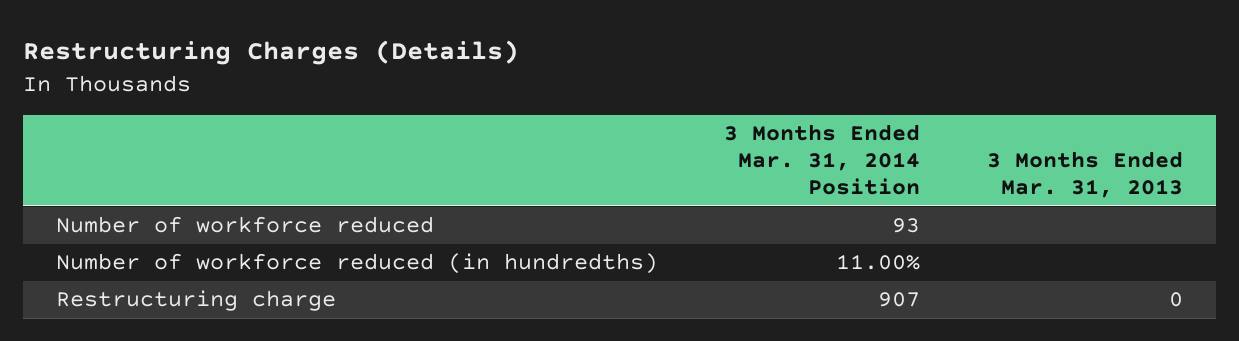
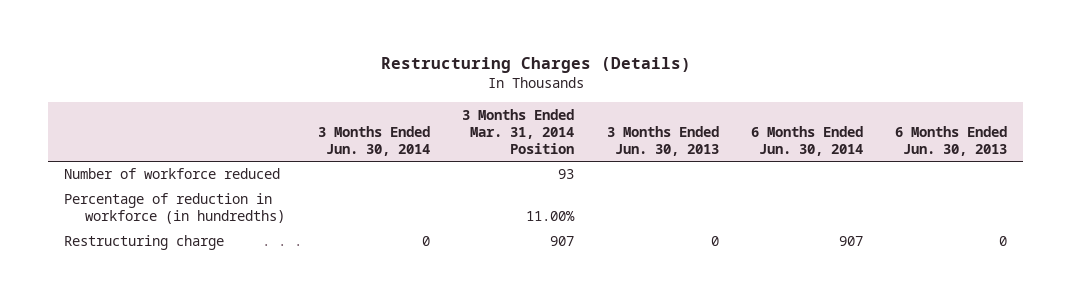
- | 3 Months Ended Mar. 31, 2014 Position | 3 Months Ended Mar. 31, 2013
+ | 3 Months Ended Jun. 30, 2014 | 3 Months Ended Mar. 31, 2014 Position | 3 Months Ended Jun. 30, 2013 | 6 Months Ended Jun. 30, 2014 | 6 Months Ended Jun. 30, 2013
- Number of workforce reduced (in hundredths) | 11.00% |
+ Percentage of reduction in workforce (in hundredths) | | 11.00% | | |

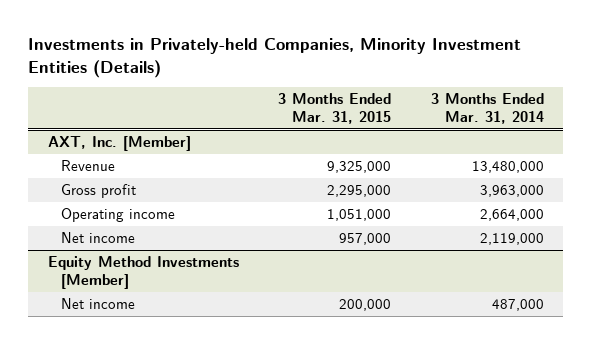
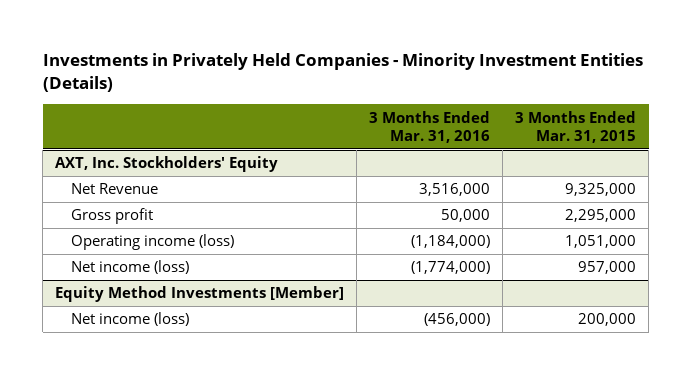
- Investments in Privately-held Companies, Minority Investment Entities (Details)
+ Investments in Privately Held Companies - Minority Investment Entities (Details)
- | 3 Months Ended Mar. 31, 2015 | 3 Months Ended Mar. 31, 2014
+ | 3 Months Ended Mar. 31, 2016 | 3 Months Ended Mar. 31, 2015
- AXT, Inc. [Member]
- Revenue | 9,325,000 | 13,480,000
+ AXT, Inc. Stockholders' Equity
+ Net Revenue | 3,516,000 | 9,325,000
- Operating income | 1,051,000 | 2,664,000
- Net income | 957,000 | 2,119,000
+ Operating income (loss) | (1,184,000) | 1,051,000
+ Net income (loss) | (1,774,000) | 957,000
@ Equity Method Investments [Member]
- Net income | 200,000 | 487,000
+ Net income (loss) | (456,000) | 200,000

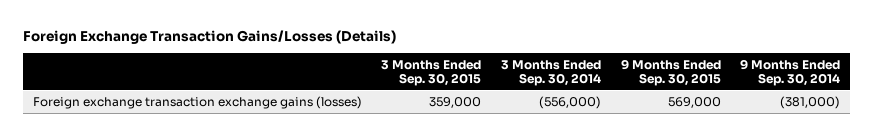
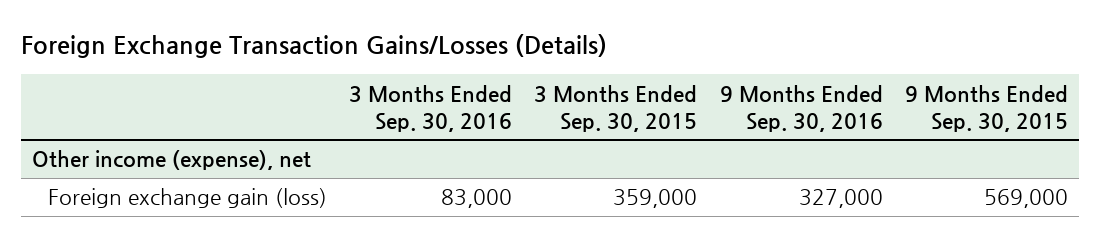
- | 3 Months Ended Sep. 30, 2015 | 3 Months Ended Sep. 30, 2014 | 9 Months Ended Sep. 30, 2015 | 9 Months Ended Sep. 30, 2014
+ | 3 Months Ended Sep. 30, 2016 | 3 Months Ended Sep. 30, 2015 | 9 Months Ended Sep. 30, 2016 | 9 Months Ended Sep. 30, 2015
- Foreign exchange transaction exchange gains (losses) | 359,000 | (556,000) | 569,000 | (381,000)
+ Other income (expense), net
+ Foreign exchange gain (loss) | 83,000 | 359,000 | 327,000 | 569,000

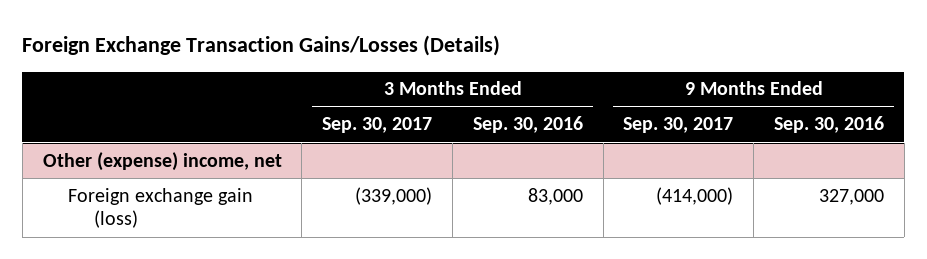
- | 3 Months Ended Sep. 30, 2016 | 3 Months Ended Sep. 30, 2015 | 9 Months Ended Sep. 30, 2016 | 9 Months Ended Sep. 30, 2015
+ | 3 Months Ended Sep. 30, 2017 | 3 Months Ended Sep. 30, 2016 | 9 Months Ended Sep. 30, 2017 | 9 Months Ended Sep. 30, 2016
- Other income (expense), net
+ Other (expense) income, net

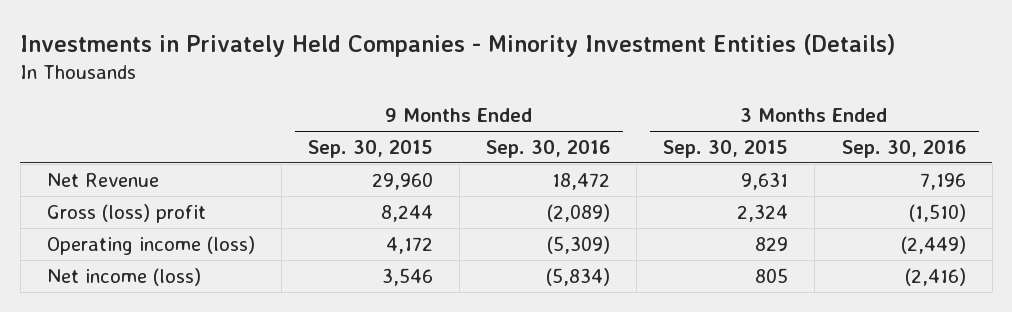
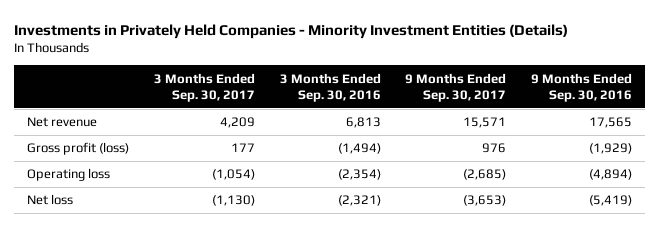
- | 9 Months Ended Sep. 30, 2015 | 9 Months Ended Sep. 30, 2016 | 3 Months Ended Sep. 30, 2015 | 3 Months Ended Sep. 30, 2016
+ | 3 Months Ended Sep. 30, 2017 | 3 Months Ended Sep. 30, 2016 | 9 Months Ended Sep. 30, 2017 | 9 Months Ended Sep. 30, 2016
- Net Revenue | 29,960 | 18,472 | 9,631 | 7,196
- Gross (loss) profit | 8,244 | (2,089) | 2,324 | (1,510)
- Operating income (loss) | 4,172 | (5,309) | 829 | (2,449)
- Net income (loss) | 3,546 | (5,834) | 805 | (2,416)
+ Net revenue | 4,209 | 6,813 | 15,571 | 17,565
+ Gross profit (loss) | 177 | (1,494) | 976 | (1,929)
+ Operating loss | (1,054) | (2,354) | (2,685) | (4,894)
+ Net loss | (1,130) | (2,321) | (3,653) | (5,419)

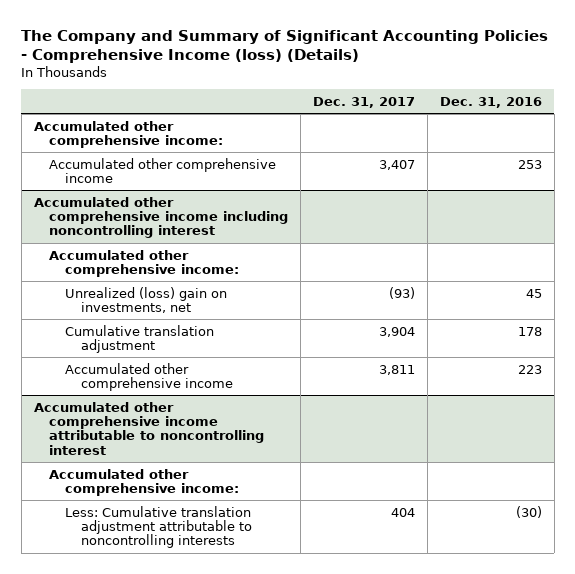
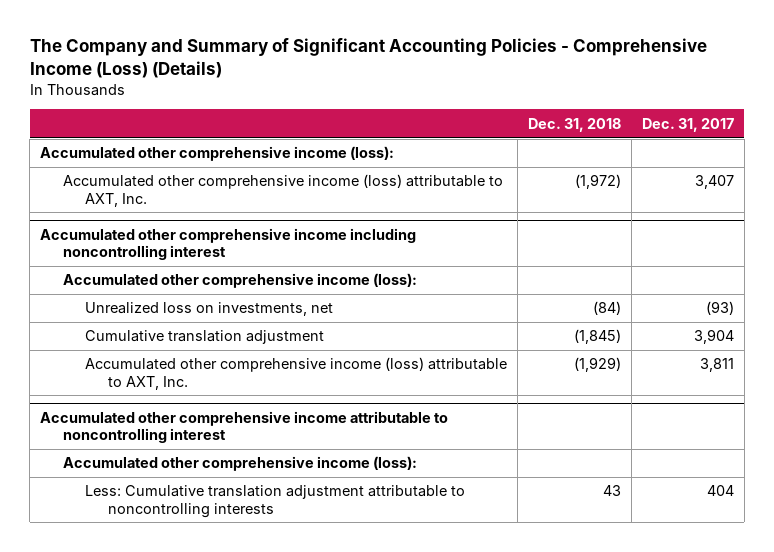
- The Company and Summary of Significant Accounting Policies - Comprehensive Income (loss) (Details)
+ The Company and Summary of Significant Accounting Policies - Comprehensive Income (Loss) (Details)
- | Dec. 31, 2017 | Dec. 31, 2016
+ | Dec. 31, 2018 | Dec. 31, 2017
- Accumulated other comprehensive income:
- Accumulated other comprehensive income | 3,407 | 253
+ Accumulated other comprehensive income (loss):
+ Accumulated other comprehensive income (loss) attributable to AXT, Inc. | (1,972) | 3,407
@ Accumulated other comprehensive income including noncontrolling interest
- Accumulated other comprehensive income:
- Unrealized (loss) gain on investments, net | (93) | 45
+ Accumulated other comprehensive income (loss):
+ Unrealized loss on investments, net | (84) | (93)
- Accumulated other comprehensive income | 3,811 | 223
+ Accumulated other comprehensive income (loss) attributable to AXT, Inc. | (1,929) | 3,811
@ Accumulated other comprehensive income attributable to noncontrolling interest
- Accumulated other comprehensive income:
+ Accumulated other comprehensive income (loss):

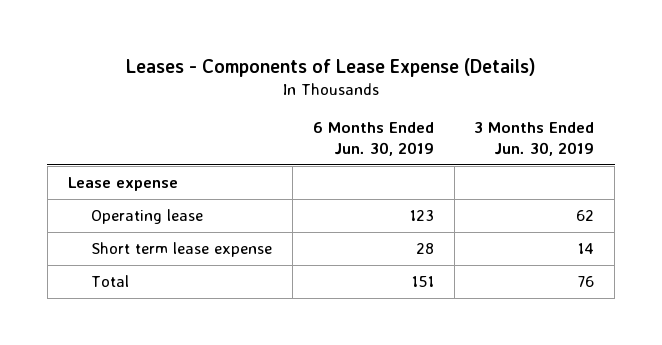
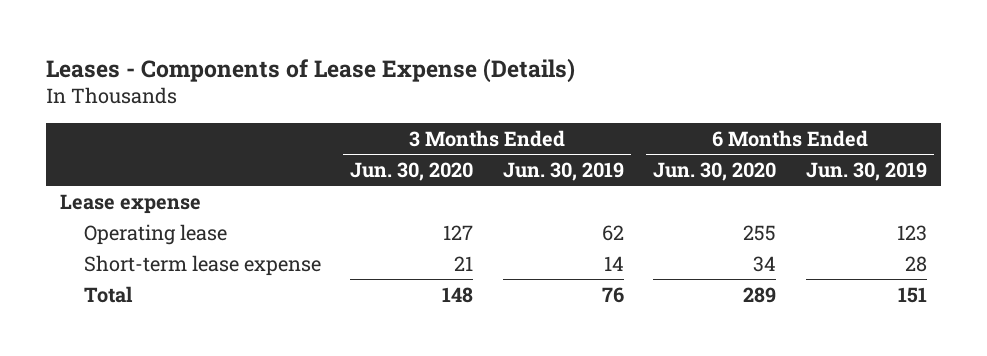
- | 6 Months Ended Jun. 30, 2019 | 3 Months Ended Jun. 30, 2019
+ | 3 Months Ended Jun. 30, 2020 | 3 Months Ended Jun. 30, 2019 | 6 Months Ended Jun. 30, 2020 | 6 Months Ended Jun. 30, 2019
- Short term lease expense | 28 | 14
+ Short-term lease expense | 21 | 14 | 34 | 28

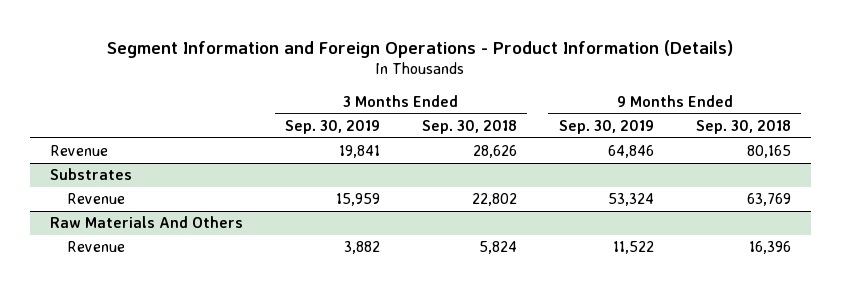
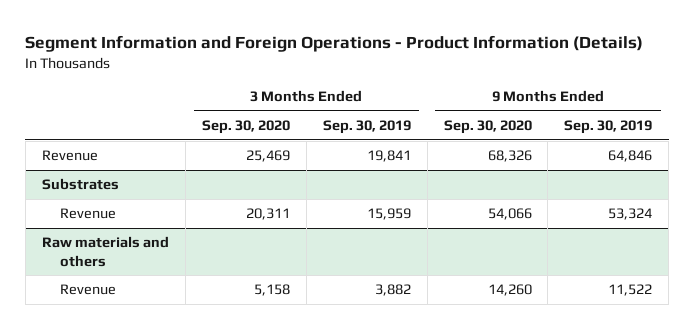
- | 3 Months Ended Sep. 30, 2019 | 3 Months Ended Sep. 30, 2018 | 9 Months Ended Sep. 30, 2019 | 9 Months Ended Sep. 30, 2018
+ | 3 Months Ended Sep. 30, 2020 | 3 Months Ended Sep. 30, 2019 | 9 Months Ended Sep. 30, 2020 | 9 Months Ended Sep. 30, 2019
- Raw Materials And Others
+ Raw materials and others

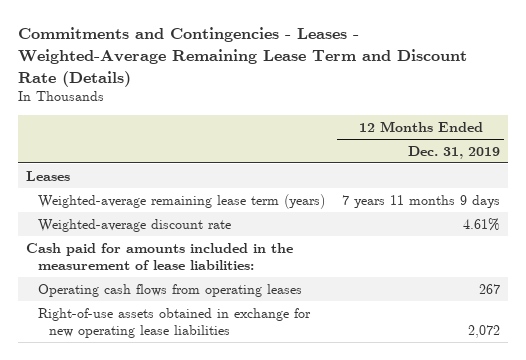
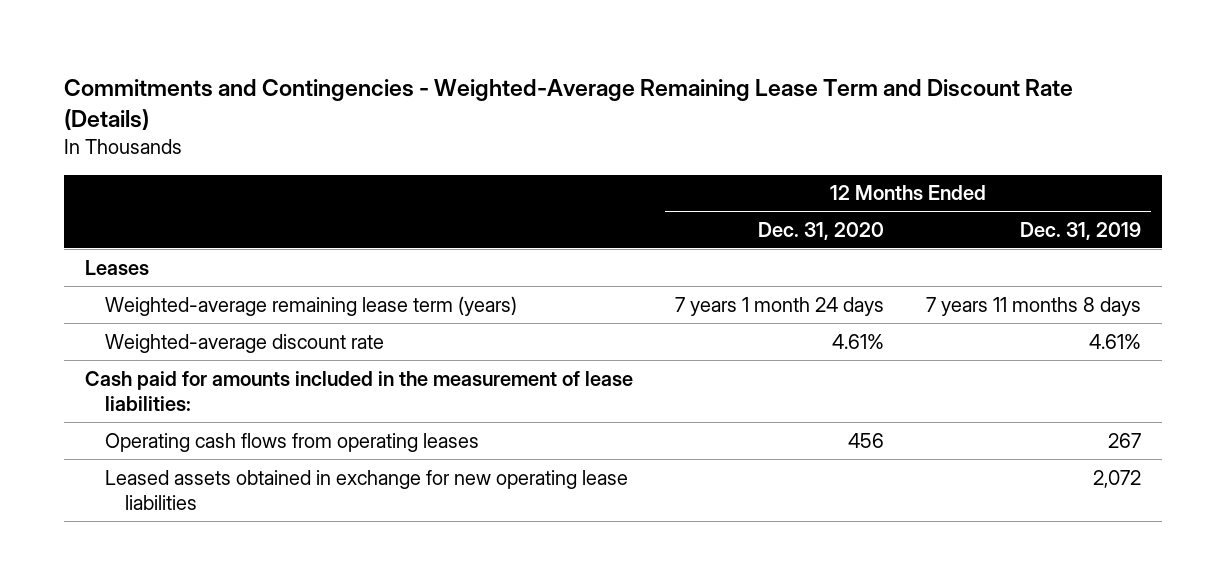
- Commitments and Contingencies - Leases - Weighted-Average Remaining Lease Term and Discount Rate (Details)
+ Commitments and Contingencies - Weighted-Average Remaining Lease Term and Discount Rate (Details)
- | 12 Months Ended Dec. 31, 2019
+ | 12 Months Ended Dec. 31, 2020 | 12 Months Ended Dec. 31, 2019
- Weighted-average remaining lease term (years) | 7 years 11 months 9 days
+ Weighted-average remaining lease term (years) | 7 years 1 month 24 days | 7 years 11 months 8 days
- Right-of-use assets obtained in exchange for new operating lease liabilities | 2,072
+ Leased assets obtained in exchange for new operating lease liabilities | | 2,072

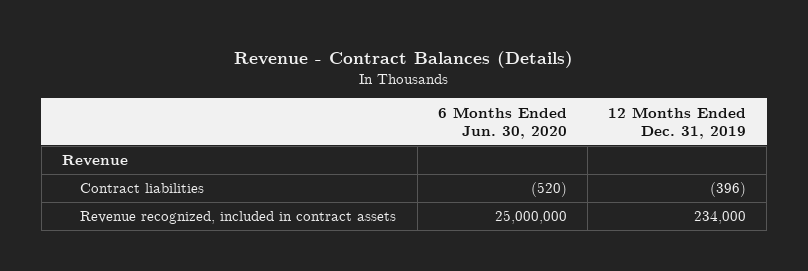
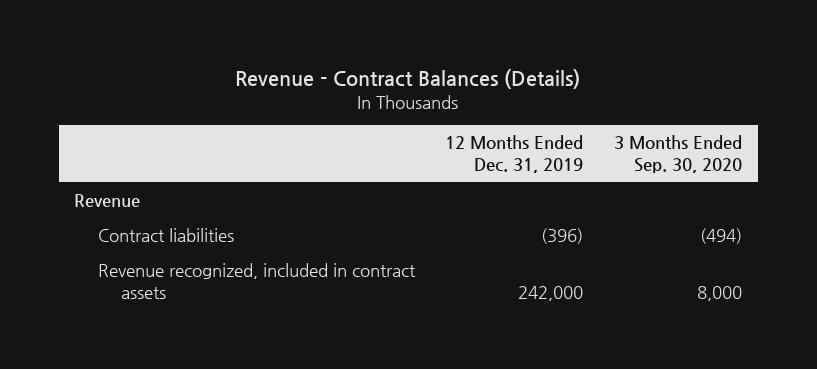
- | 6 Months Ended Jun. 30, 2020 | 12 Months Ended Dec. 31, 2019
+ | 12 Months Ended Dec. 31, 2019 | 3 Months Ended Sep. 30, 2020
- Revenue recognized, included in contract assets | 25,000,000 | 234,000
+ Revenue recognized, included in contract assets | 242,000 | 8,000

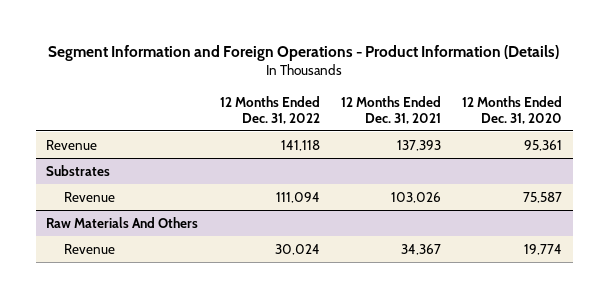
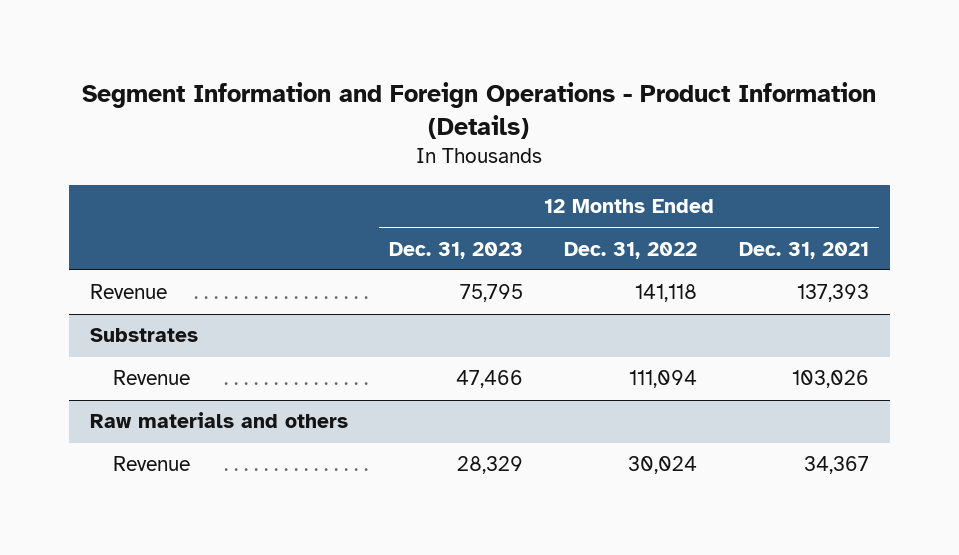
- | 12 Months Ended Dec. 31, 2022 | 12 Months Ended Dec. 31, 2021 | 12 Months Ended Dec. 31, 2020
+ | 12 Months Ended Dec. 31, 2023 | 12 Months Ended Dec. 31, 2022 | 12 Months Ended Dec. 31, 2021
- Raw Materials And Others
+ Raw materials and others

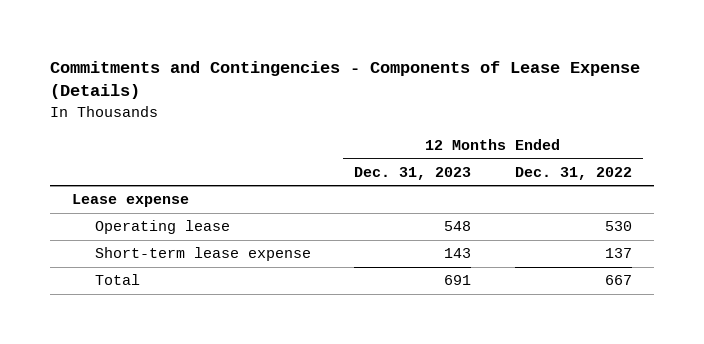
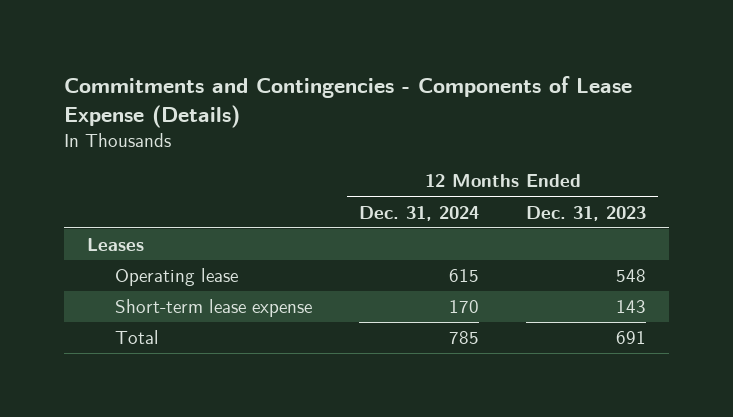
- | 12 Months Ended Dec. 31, 2023 | 12 Months Ended Dec. 31, 2022
+ | 12 Months Ended Dec. 31, 2024 | 12 Months Ended Dec. 31, 2023
- Lease expense
+ Leases

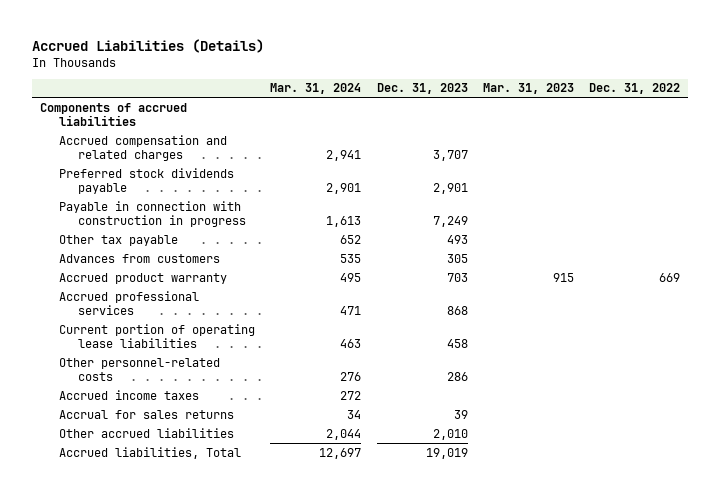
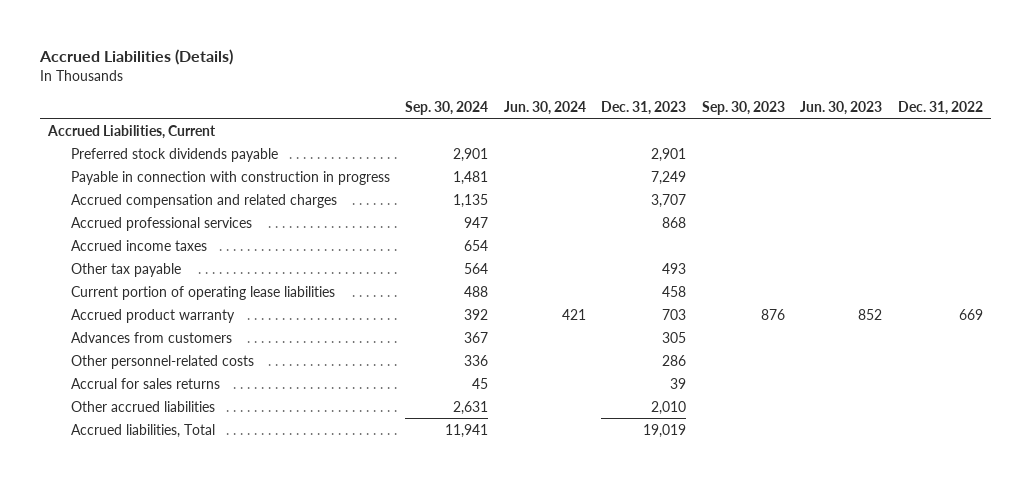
- | Mar. 31, 2024 | Dec. 31, 2023 | Mar. 31, 2023 | Dec. 31, 2022
+ | Sep. 30, 2024 | Jun. 30, 2024 | Dec. 31, 2023 | Sep. 30, 2023 | Jun. 30, 2023 | Dec. 31, 2022
- Components of accrued liabilities
+ Accrued Liabilities, Current
moved down: Accrued compensation and related charges | 1,135 | | 3,707 | | |
moved up: Accrued income taxes | 654 | | | | |
moved down: Other tax payable | 564 | | 493 | | |
moved down: Accrued product warranty | 392 | 421 | 703 | 876 | 852 | 669
moved down: Advances from customers | 367 | | 305 | | |

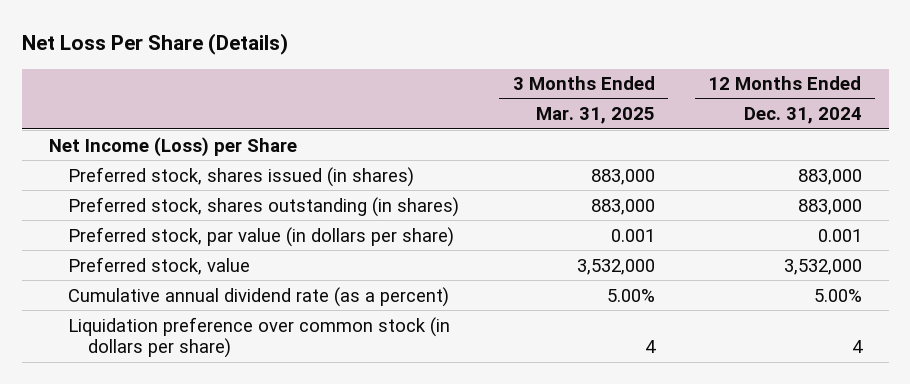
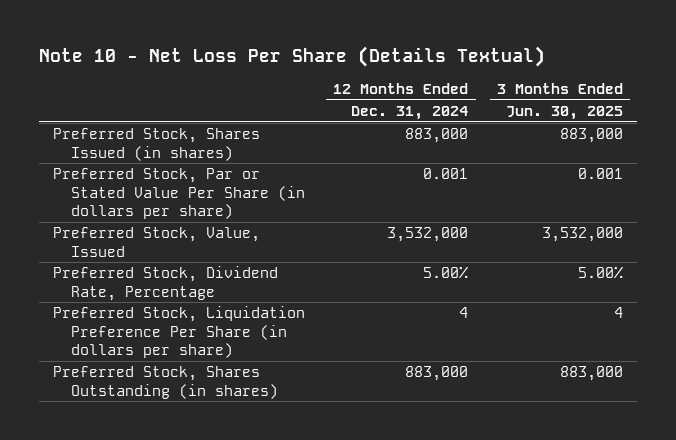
- Net Loss Per Share (Details)
+ Note 10 - Net Loss Per Share (Details Textual)
- | 3 Months Ended Mar. 31, 2025 | 12 Months Ended Dec. 31, 2024
+ | 12 Months Ended Dec. 31, 2024 | 3 Months Ended Jun. 30, 2025
- Net Income (Loss) per Share
- Preferred stock, shares issued (in shares) | 883,000 | 883,000
- Preferred stock, shares outstanding (in shares) | 883,000 | 883,000
- Preferred stock, par value (in dollars per share) | 0.001 | 0.001
- Preferred stock, value | 3,532,000 | 3,532,000
- Cumulative annual dividend rate (as a percent) | 5.00% | 5.00%
- Liquidation preference over common stock (in dollars per share) | 4 | 4
+ Preferred Stock, Shares Issued (in shares) | 883,000 | 883,000
+ Preferred Stock, Par or Stated Value Per Share (in dollars per share) | 0.001 | 0.001
+ Preferred Stock, Value, Issued | 3,532,000 | 3,532,000
+ Preferred Stock, Dividend Rate, Percentage | 5.00% | 5.00%
+ Preferred Stock, Liquidation Preference Per Share (in dollars per share) | 4 | 4
+ Preferred Stock, Shares Outstanding (in shares) | 883,000 | 883,000

